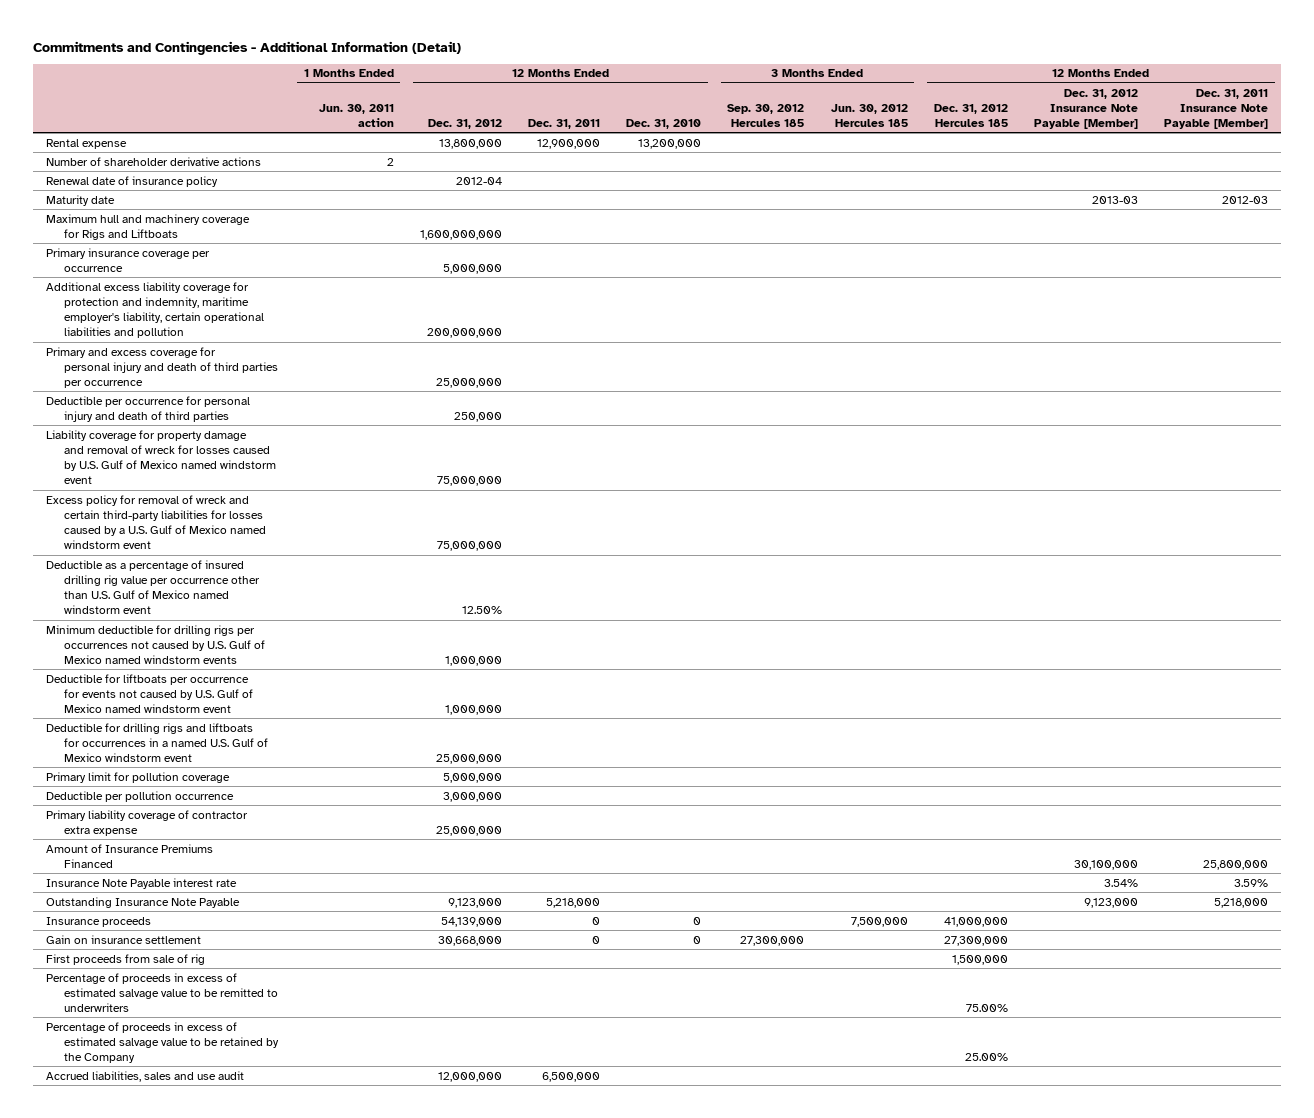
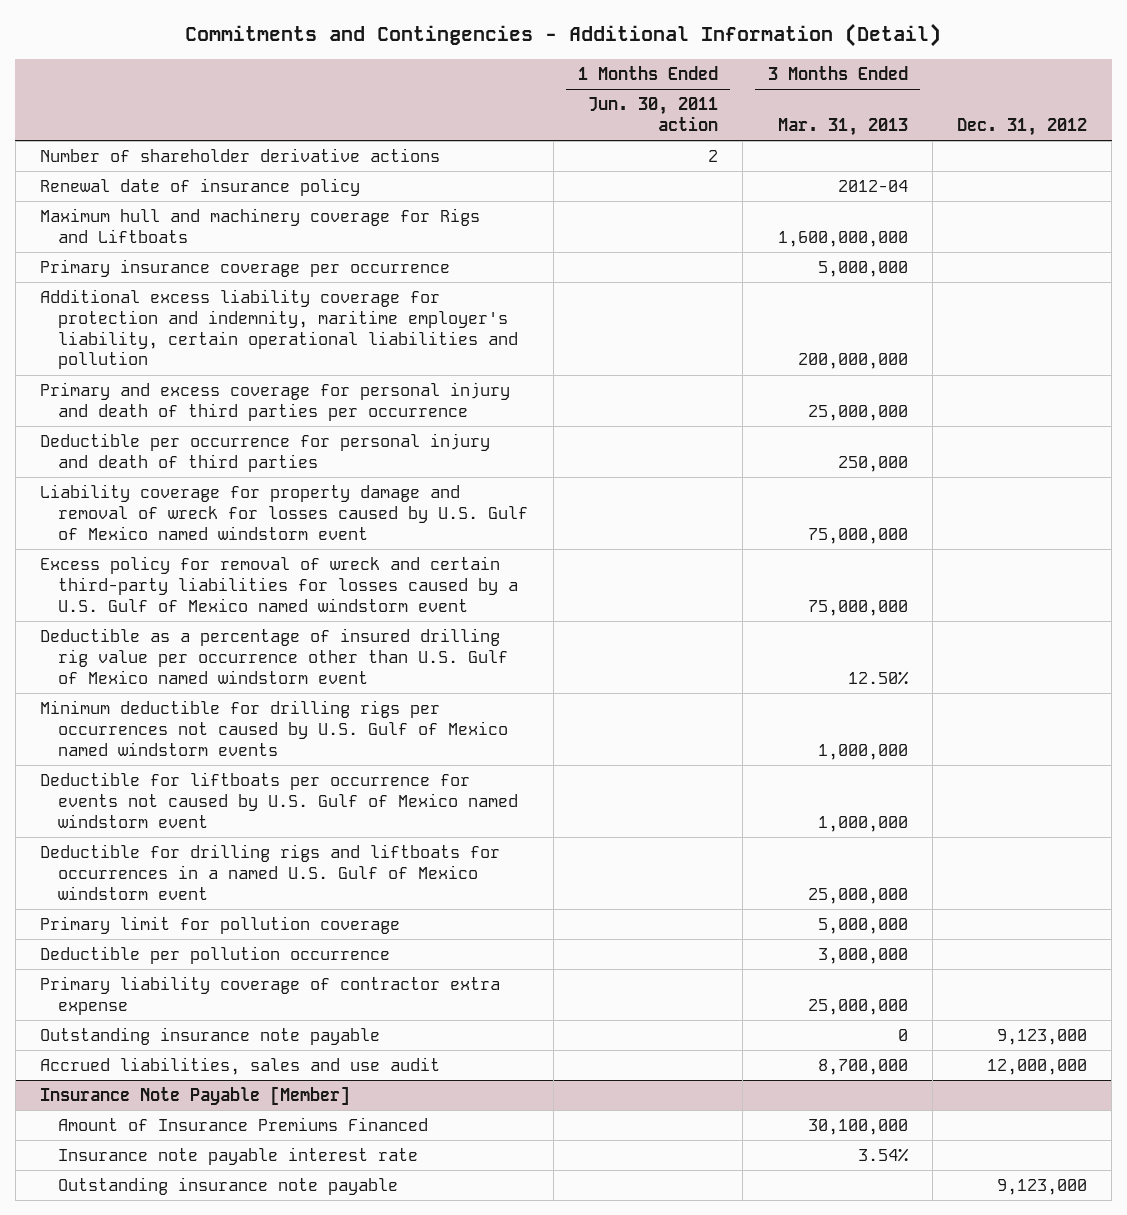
- | 1 Months Ended Jun. 30, 2011 action | 12 Months Ended Dec. 31, 2012 | 12 Months Ended Dec. 31, 2011 | 12 Months Ended Dec. 31, 2010 | 3 Months Ended Sep. 30, 2012 Hercules 185 | 3 Months Ended Jun. 30, 2012 Hercules 185 | 12 Months Ended Dec. 31, 2012 Hercules 185 | 12 Months Ended Dec. 31, 2012 Insurance Note Payable [Member] | 12 Months Ended Dec. 31, 2011 Insurance Note Payable [Member]
+ | 1 Months Ended Jun. 30, 2011 action | 3 Months Ended Mar. 31, 2013 | Dec. 31, 2012
- Rental expense | | 13,800,000 | 12,900,000 | 13,200,000 | | | | |
- Maturity date | | | | | | | | 2013-03 | 2012-03
- Amount of Insurance Premiums Financed | | | | | | | | 30,100,000 | 25,800,000
- Insurance Note Payable interest rate | | | | | | | | 3.54% | 3.59%
- Outstanding Insurance Note Payable | | 9,123,000 | 5,218,000 | | | | | 9,123,000 | 5,218,000
- Insurance proceeds | | 54,139,000 | 0 | 0 | | 7,500,000 | 41,000,000 | |
- Gain on insurance settlement | | 30,668,000 | 0 | 0 | 27,300,000 | | 27,300,000 | |
- First proceeds from sale of rig | | | | | | | 1,500,000 | |
- Percentage of proceeds in excess of estimated salvage value to be remitted to underwriters | | | | | | | 75.00% | |
- Percentage of proceeds in excess of estimated salvage value to be retained by the Company | | | | | | | 25.00% | |
+ Outstanding insurance note payable | | 0 | 9,123,000
+ Insurance Note Payable [Member]
+ Amount of Insurance Premiums Financed | | 30,100,000 |
+ Insurance note payable interest rate | | 3.54% |
+ Outstanding insurance note payable | | | 9,123,000

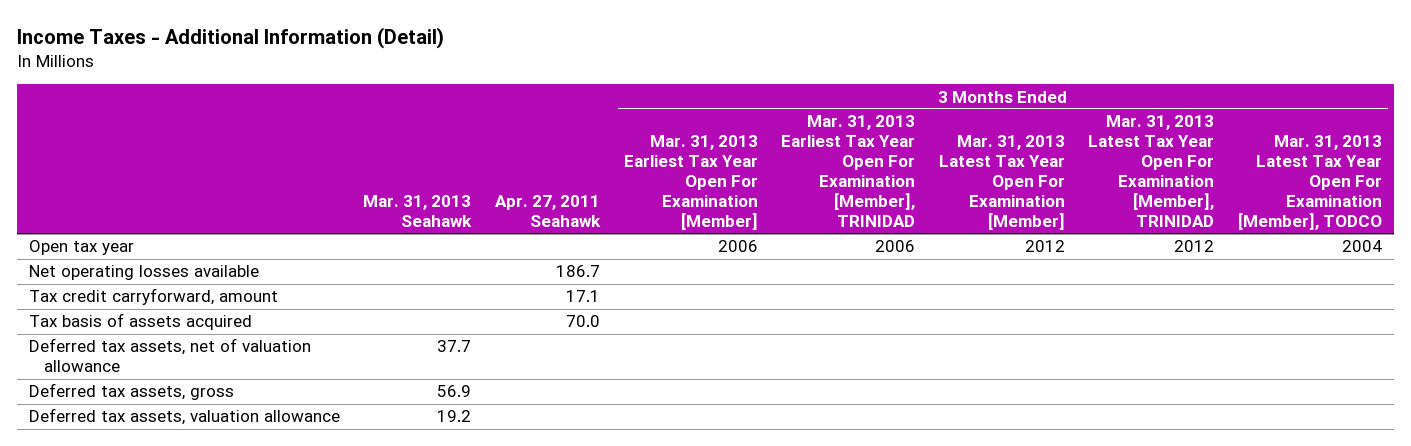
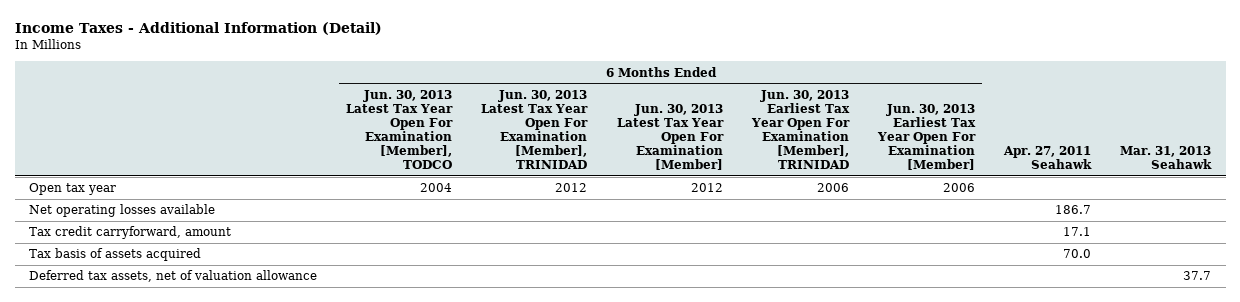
- | Mar. 31, 2013 Seahawk | Apr. 27, 2011 Seahawk | 3 Months Ended Mar. 31, 2013 Earliest Tax Year Open For Examination [Member] | 3 Months Ended Mar. 31, 2013 Earliest Tax Year Open For Examination [Member], TRINIDAD | 3 Months Ended Mar. 31, 2013 Latest Tax Year Open For Examination [Member] | 3 Months Ended Mar. 31, 2013 Latest Tax Year Open For Examination [Member], TRINIDAD | 3 Months Ended Mar. 31, 2013 Latest Tax Year Open For Examination [Member], TODCO
+ | 6 Months Ended Jun. 30, 2013 Latest Tax Year Open For Examination [Member], TODCO | 6 Months Ended Jun. 30, 2013 Latest Tax Year Open For Examination [Member], TRINIDAD | 6 Months Ended Jun. 30, 2013 Latest Tax Year Open For Examination [Member] | 6 Months Ended Jun. 30, 2013 Earliest Tax Year Open For Examination [Member], TRINIDAD | 6 Months Ended Jun. 30, 2013 Earliest Tax Year Open For Examination [Member] | Apr. 27, 2011 Seahawk | Mar. 31, 2013 Seahawk
- Deferred tax assets, gross | 56.9 | | | | | |
- Deferred tax assets, valuation allowance | 19.2 | | | | | |

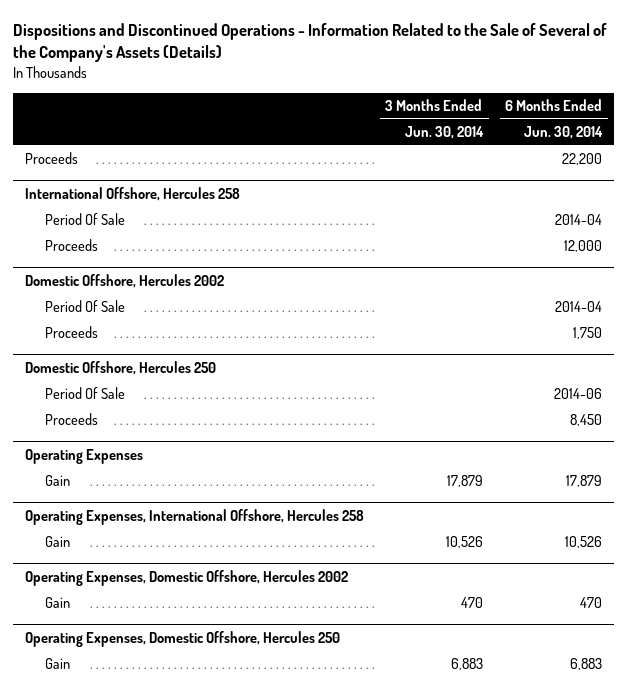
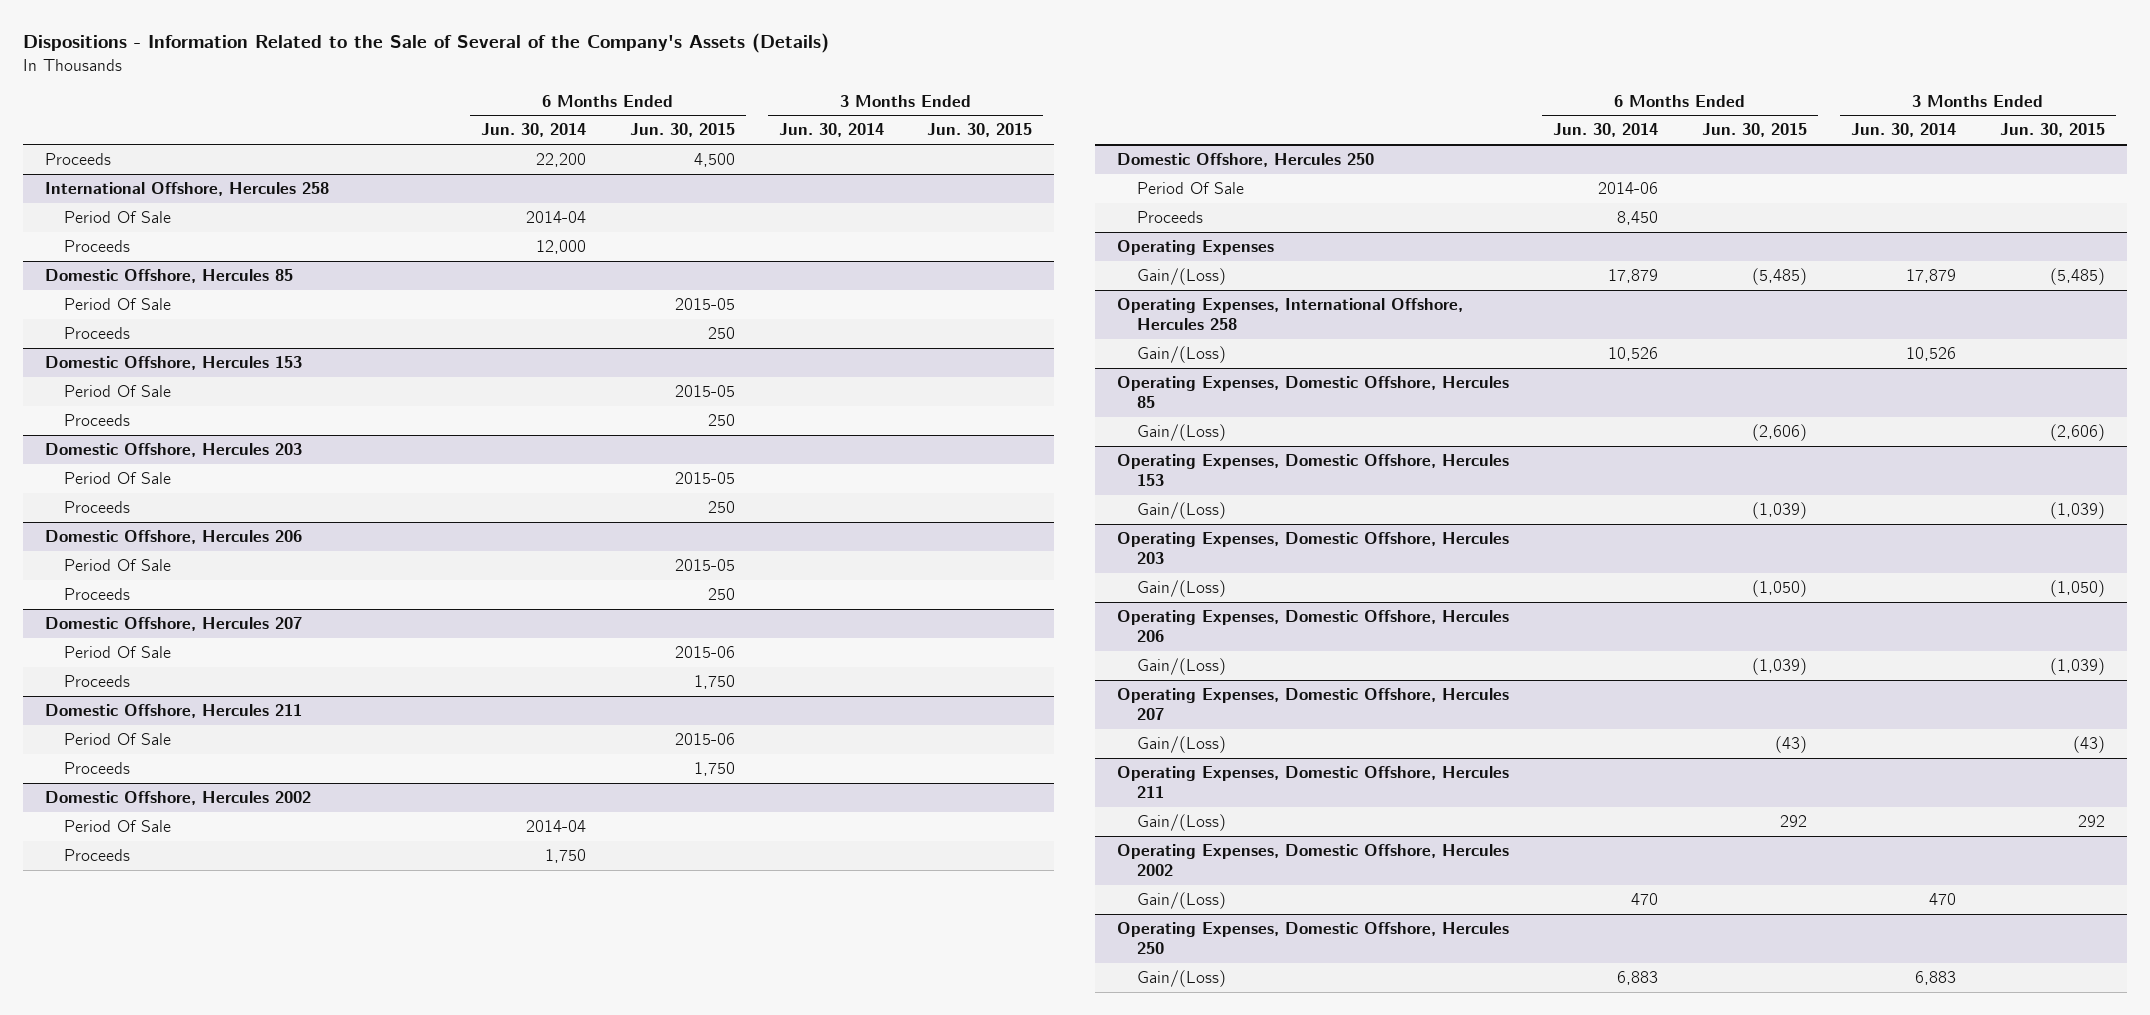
- Dispositions and Discontinued Operations - Information Related to the Sale of Several of the Company's Assets (Details)
+ Dispositions - Information Related to the Sale of Several of the Company's Assets (Details)
- | 3 Months Ended Jun. 30, 2014 | 6 Months Ended Jun. 30, 2014
+ | 6 Months Ended Jun. 30, 2014 | 6 Months Ended Jun. 30, 2015 | 3 Months Ended Jun. 30, 2014 | 3 Months Ended Jun. 30, 2015
+ Domestic Offshore, Hercules 85
+ Period Of Sale | | 2015-05 | |
+ Proceeds | | 250 | |
+ Domestic Offshore, Hercules 153
+ Period Of Sale | | 2015-05 | |
+ Proceeds | | 250 | |
+ Domestic Offshore, Hercules 203
+ Period Of Sale | | 2015-05 | |
+ Proceeds | | 250 | |
+ Domestic Offshore, Hercules 206
+ Period Of Sale | | 2015-05 | |
+ Proceeds | | 250 | |
+ Domestic Offshore, Hercules 207
+ Period Of Sale | | 2015-06 | |
+ Proceeds | | 1,750 | |
+ Domestic Offshore, Hercules 211
+ Period Of Sale | | 2015-06 | |
+ Proceeds | | 1,750 | |
@ Operating Expenses
- Gain | 17,879 | 17,879
+ Gain/(Loss) | 17,879 | (5,485) | 17,879 | (5,485)
@ Operating Expenses, International Offshore, Hercules 258
- Gain | 10,526 | 10,526
+ Gain/(Loss) | 10,526 | | 10,526 |
+ Operating Expenses, Domestic Offshore, Hercules 85
+ Gain/(Loss) | | (2,606) | | (2,606)
+ Operating Expenses, Domestic Offshore, Hercules 153
+ Gain/(Loss) | | (1,039) | | (1,039)
+ Operating Expenses, Domestic Offshore, Hercules 203
+ Gain/(Loss) | | (1,050) | | (1,050)
+ Operating Expenses, Domestic Offshore, Hercules 206
+ Gain/(Loss) | | (1,039) | | (1,039)
+ Operating Expenses, Domestic Offshore, Hercules 207
+ Gain/(Loss) | | (43) | | (43)
+ Operating Expenses, Domestic Offshore, Hercules 211
+ Gain/(Loss) | | 292 | | 292
@ Operating Expenses, Domestic Offshore, Hercules 2002
- Gain | 470 | 470
+ Gain/(Loss) | 470 | | 470 |
@ Operating Expenses, Domestic Offshore, Hercules 250
- Gain | 6,883 | 6,883
+ Gain/(Loss) | 6,883 | | 6,883 |

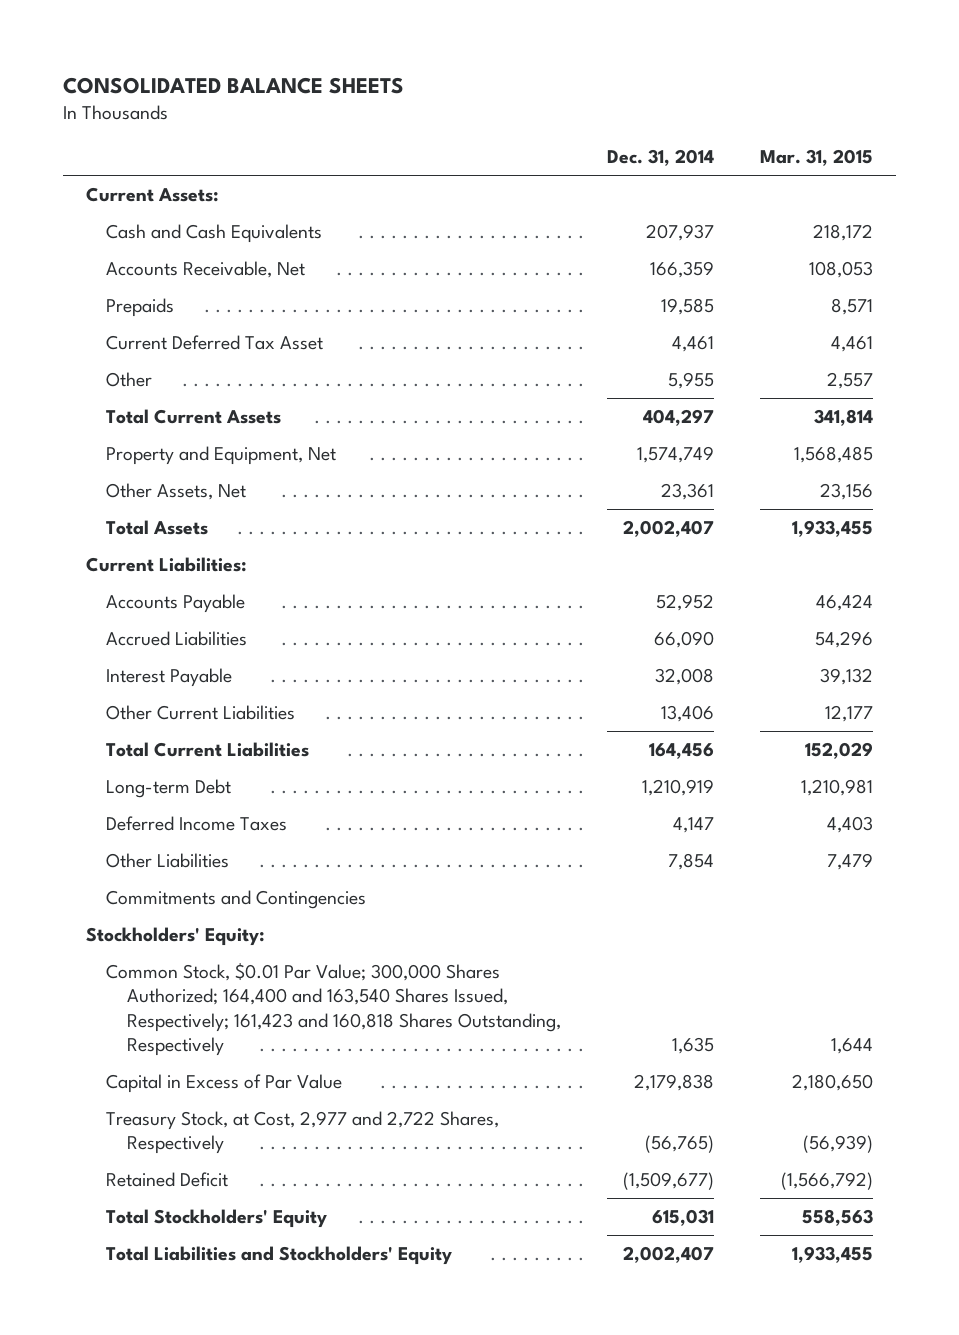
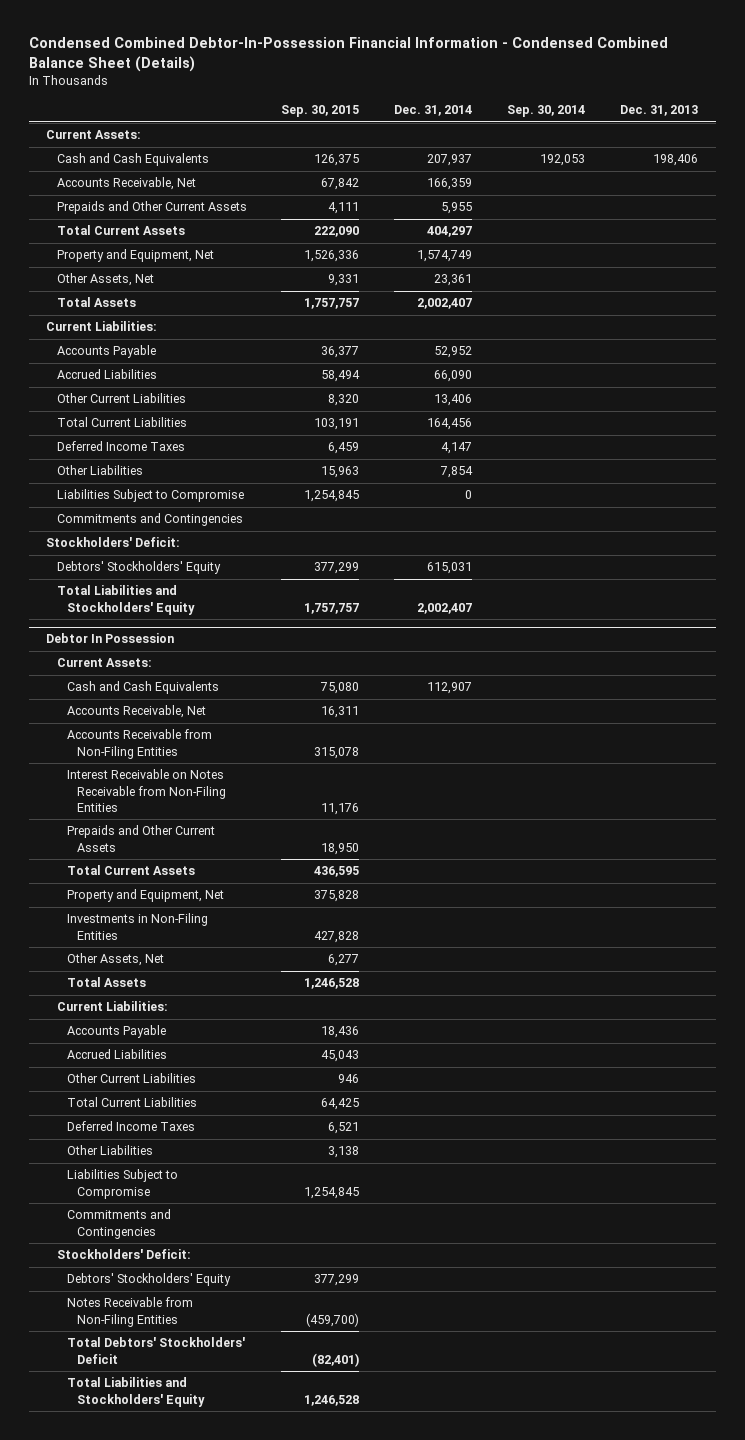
- CONSOLIDATED BALANCE SHEETS
+ Condensed Combined Debtor-In-Possession Financial Information - Condensed Combined Balance Sheet (Details)
- | Dec. 31, 2014 | Mar. 31, 2015
+ | Sep. 30, 2015 | Dec. 31, 2014 | Sep. 30, 2014 | Dec. 31, 2013
- Prepaids | 19,585 | 8,571
- Current Deferred Tax Asset | 4,461 | 4,461
- Other | 5,955 | 2,557
+ Prepaids and Other Current Assets | 4,111 | 5,955 | |
- Interest Payable | 32,008 | 39,132
- Long-term Debt | 1,210,919 | 1,210,981
+ Liabilities Subject to Compromise | 1,254,845 | 0 | |
- Stockholders' Equity:
- Common Stock, $0.01 Par Value; 300,000 Shares Authorized; 164,400 and 163,540 Shares Issued, Respectively; 161,423 and 160,818 Shares Outstanding, Respectively | 1,635 | 1,644
- Capital in Excess of Par Value | 2,179,838 | 2,180,650
- Treasury Stock, at Cost, 2,977 and 2,722 Shares, Respectively | (56,765) | (56,939)
- Retained Deficit | (1,509,677) | (1,566,792)
- Total Stockholders' Equity | 615,031 | 558,563
+ Stockholders' Deficit:
+ Debtors' Stockholders' Equity | 377,299 | 615,031 | |
+ Debtor In Possession
+ Current Assets:
+ Cash and Cash Equivalents | 75,080 | 112,907 | |
+ Accounts Receivable, Net | 16,311 | | |
+ Accounts Receivable from Non-Filing Entities | 315,078 | | |
+ Interest Receivable on Notes Receivable from Non-Filing Entities | 11,176 | | |
+ Prepaids and Other Current Assets | 18,950 | | |
+ Total Current Assets | 436,595 | | |
+ Property and Equipment, Net | 375,828 | | |
+ Investments in Non-Filing Entities | 427,828 | | |
+ Other Assets, Net | 6,277 | | |
+ Total Assets | 1,246,528 | | |
+ Current Liabilities:
+ Accounts Payable | 18,436 | | |
+ Accrued Liabilities | 45,043 | | |
+ Other Current Liabilities | 946 | | |
+ Total Current Liabilities | 64,425 | | |
+ Deferred Income Taxes | 6,521 | | |
+ Other Liabilities | 3,138 | | |
+ Liabilities Subject to Compromise | 1,254,845 | | |
+ Commitments and Contingencies
+ Stockholders' Deficit:
+ Debtors' Stockholders' Equity | 377,299 | | |
+ Notes Receivable from Non-Filing Entities | (459,700) | | |
+ Total Debtors' Stockholders' Deficit | (82,401) | | |
+ Total Liabilities and Stockholders' Equity | 1,246,528 | | |

